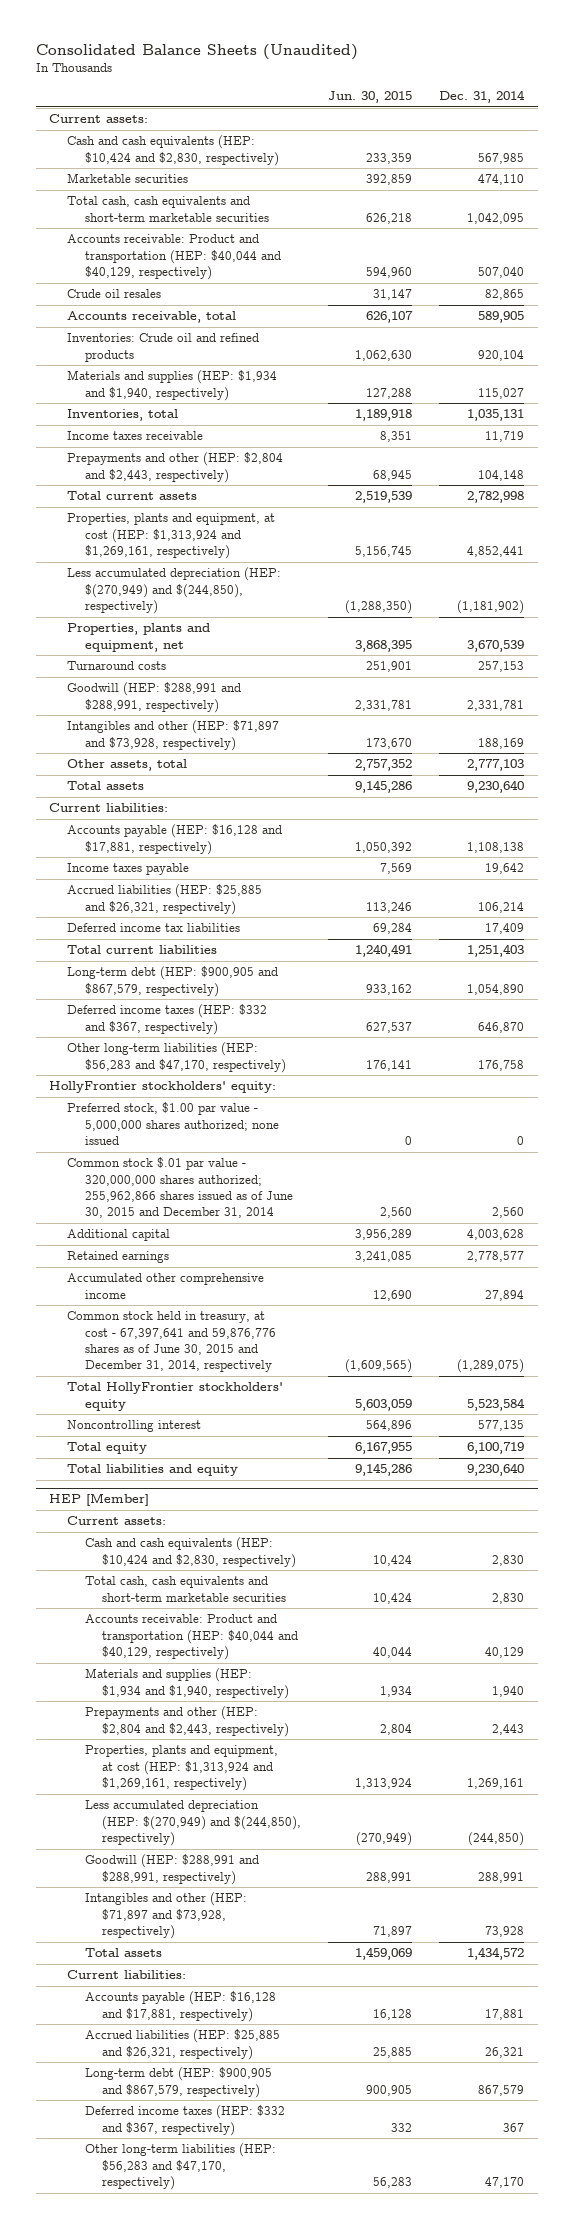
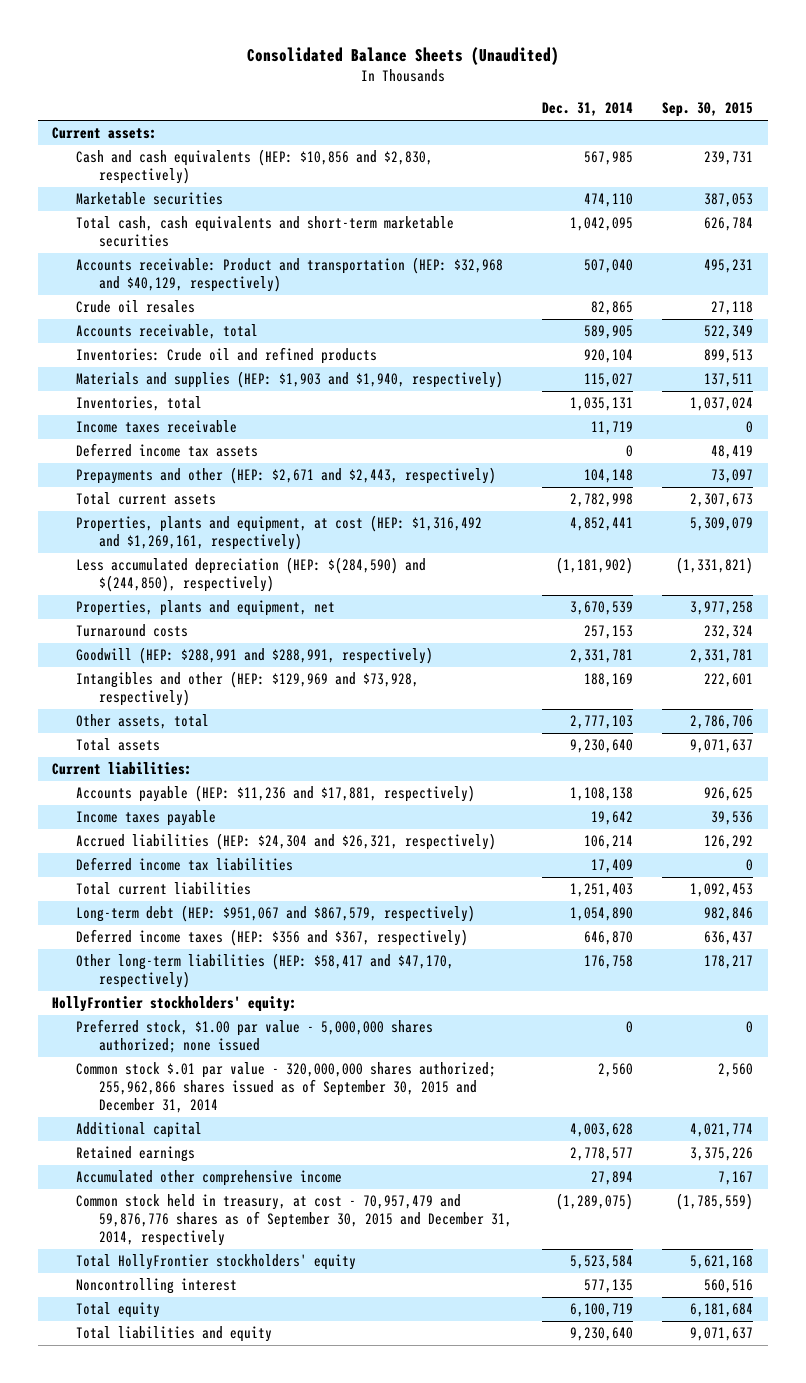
- | Jun. 30, 2015 | Dec. 31, 2014
+ | Dec. 31, 2014 | Sep. 30, 2015
- Cash and cash equivalents (HEP: $10,424 and $2,830, respectively) | 233,359 | 567,985
+ Cash and cash equivalents (HEP: $10,856 and $2,830, respectively) | 567,985 | 239,731
- Accounts receivable: Product and transportation (HEP: $40,044 and $40,129, respectively) | 594,960 | 507,040
+ Accounts receivable: Product and transportation (HEP: $32,968 and $40,129, respectively) | 507,040 | 495,231
- Materials and supplies (HEP: $1,934 and $1,940, respectively) | 127,288 | 115,027
+ Materials and supplies (HEP: $1,903 and $1,940, respectively) | 115,027 | 137,511
- Prepayments and other (HEP: $2,804 and $2,443, respectively) | 68,945 | 104,148
+ Deferred income tax assets | 0 | 48,419
+ Prepayments and other (HEP: $2,671 and $2,443, respectively) | 104,148 | 73,097
- Properties, plants and equipment, at cost (HEP: $1,313,924 and $1,269,161, respectively) | 5,156,745 | 4,852,441
- Less accumulated depreciation (HEP: $(270,949) and $(244,850), respectively) | (1,288,350) | (1,181,902)
+ Properties, plants and equipment, at cost (HEP: $1,316,492 and $1,269,161, respectively) | 4,852,441 | 5,309,079
+ Less accumulated depreciation (HEP: $(284,590) and $(244,850), respectively) | (1,181,902) | (1,331,821)
- Intangibles and other (HEP: $71,897 and $73,928, respectively) | 173,670 | 188,169
+ Intangibles and other (HEP: $129,969 and $73,928, respectively) | 188,169 | 222,601
- Accounts payable (HEP: $16,128 and $17,881, respectively) | 1,050,392 | 1,108,138
+ Accounts payable (HEP: $11,236 and $17,881, respectively) | 1,108,138 | 926,625
- Accrued liabilities (HEP: $25,885 and $26,321, respectively) | 113,246 | 106,214
+ Accrued liabilities (HEP: $24,304 and $26,321, respectively) | 106,214 | 126,292
- Long-term debt (HEP: $900,905 and $867,579, respectively) | 933,162 | 1,054,890
- Deferred income taxes (HEP: $332 and $367, respectively) | 627,537 | 646,870
- Other long-term liabilities (HEP: $56,283 and $47,170, respectively) | 176,141 | 176,758
+ Long-term debt (HEP: $951,067 and $867,579, respectively) | 1,054,890 | 982,846
+ Deferred income taxes (HEP: $356 and $367, respectively) | 646,870 | 636,437
+ Other long-term liabilities (HEP: $58,417 and $47,170, respectively) | 176,758 | 178,217
- Common stock $.01 par value - 320,000,000 shares authorized; 255,962,866 shares issued as of June 30, 2015 and December 31, 2014 | 2,560 | 2,560
+ Common stock $.01 par value - 320,000,000 shares authorized; 255,962,866 shares issued as of September 30, 2015 and December 31, 2014 | 2,560 | 2,560
- Common stock held in treasury, at cost - 67,397,641 and 59,876,776 shares as of June 30, 2015 and December 31, 2014, respectively | (1,609,565) | (1,289,075)
+ Common stock held in treasury, at cost - 70,957,479 and 59,876,776 shares as of September 30, 2015 and December 31, 2014, respectively | (1,289,075) | (1,785,559)
- HEP [Member]
- Current assets:
- Cash and cash equivalents (HEP: $10,424 and $2,830, respectively) | 10,424 | 2,830
- Total cash, cash equivalents and short-term marketable securities | 10,424 | 2,830
- Accounts receivable: Product and transportation (HEP: $40,044 and $40,129, respectively) | 40,044 | 40,129
- Materials and supplies (HEP: $1,934 and $1,940, respectively) | 1,934 | 1,940
- Prepayments and other (HEP: $2,804 and $2,443, respectively) | 2,804 | 2,443
- Properties, plants and equipment, at cost (HEP: $1,313,924 and $1,269,161, respectively) | 1,313,924 | 1,269,161
- Less accumulated depreciation (HEP: $(270,949) and $(244,850), respectively) | (270,949) | (244,850)
- Goodwill (HEP: $288,991 and $288,991, respectively) | 288,991 | 288,991
- Intangibles and other (HEP: $71,897 and $73,928, respectively) | 71,897 | 73,928
- Total assets | 1,459,069 | 1,434,572
- Current liabilities:
- Accounts payable (HEP: $16,128 and $17,881, respectively) | 16,128 | 17,881
- Accrued liabilities (HEP: $25,885 and $26,321, respectively) | 25,885 | 26,321
- Long-term debt (HEP: $900,905 and $867,579, respectively) | 900,905 | 867,579
- Deferred income taxes (HEP: $332 and $367, respectively) | 332 | 367
- Other long-term liabilities (HEP: $56,283 and $47,170, respectively) | 56,283 | 47,170

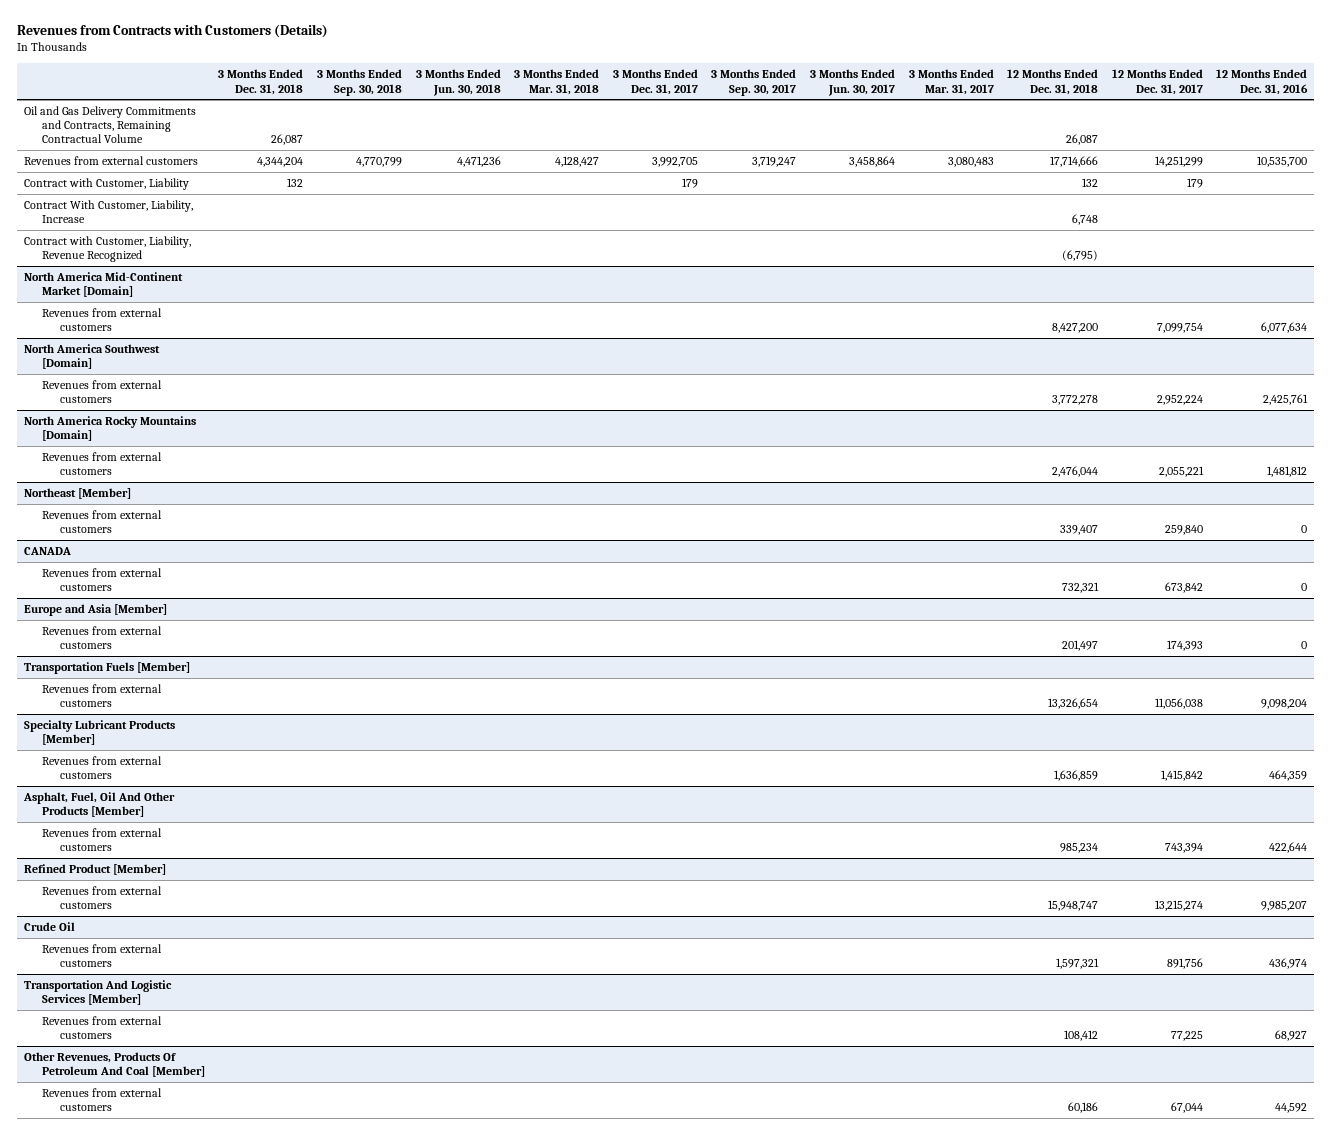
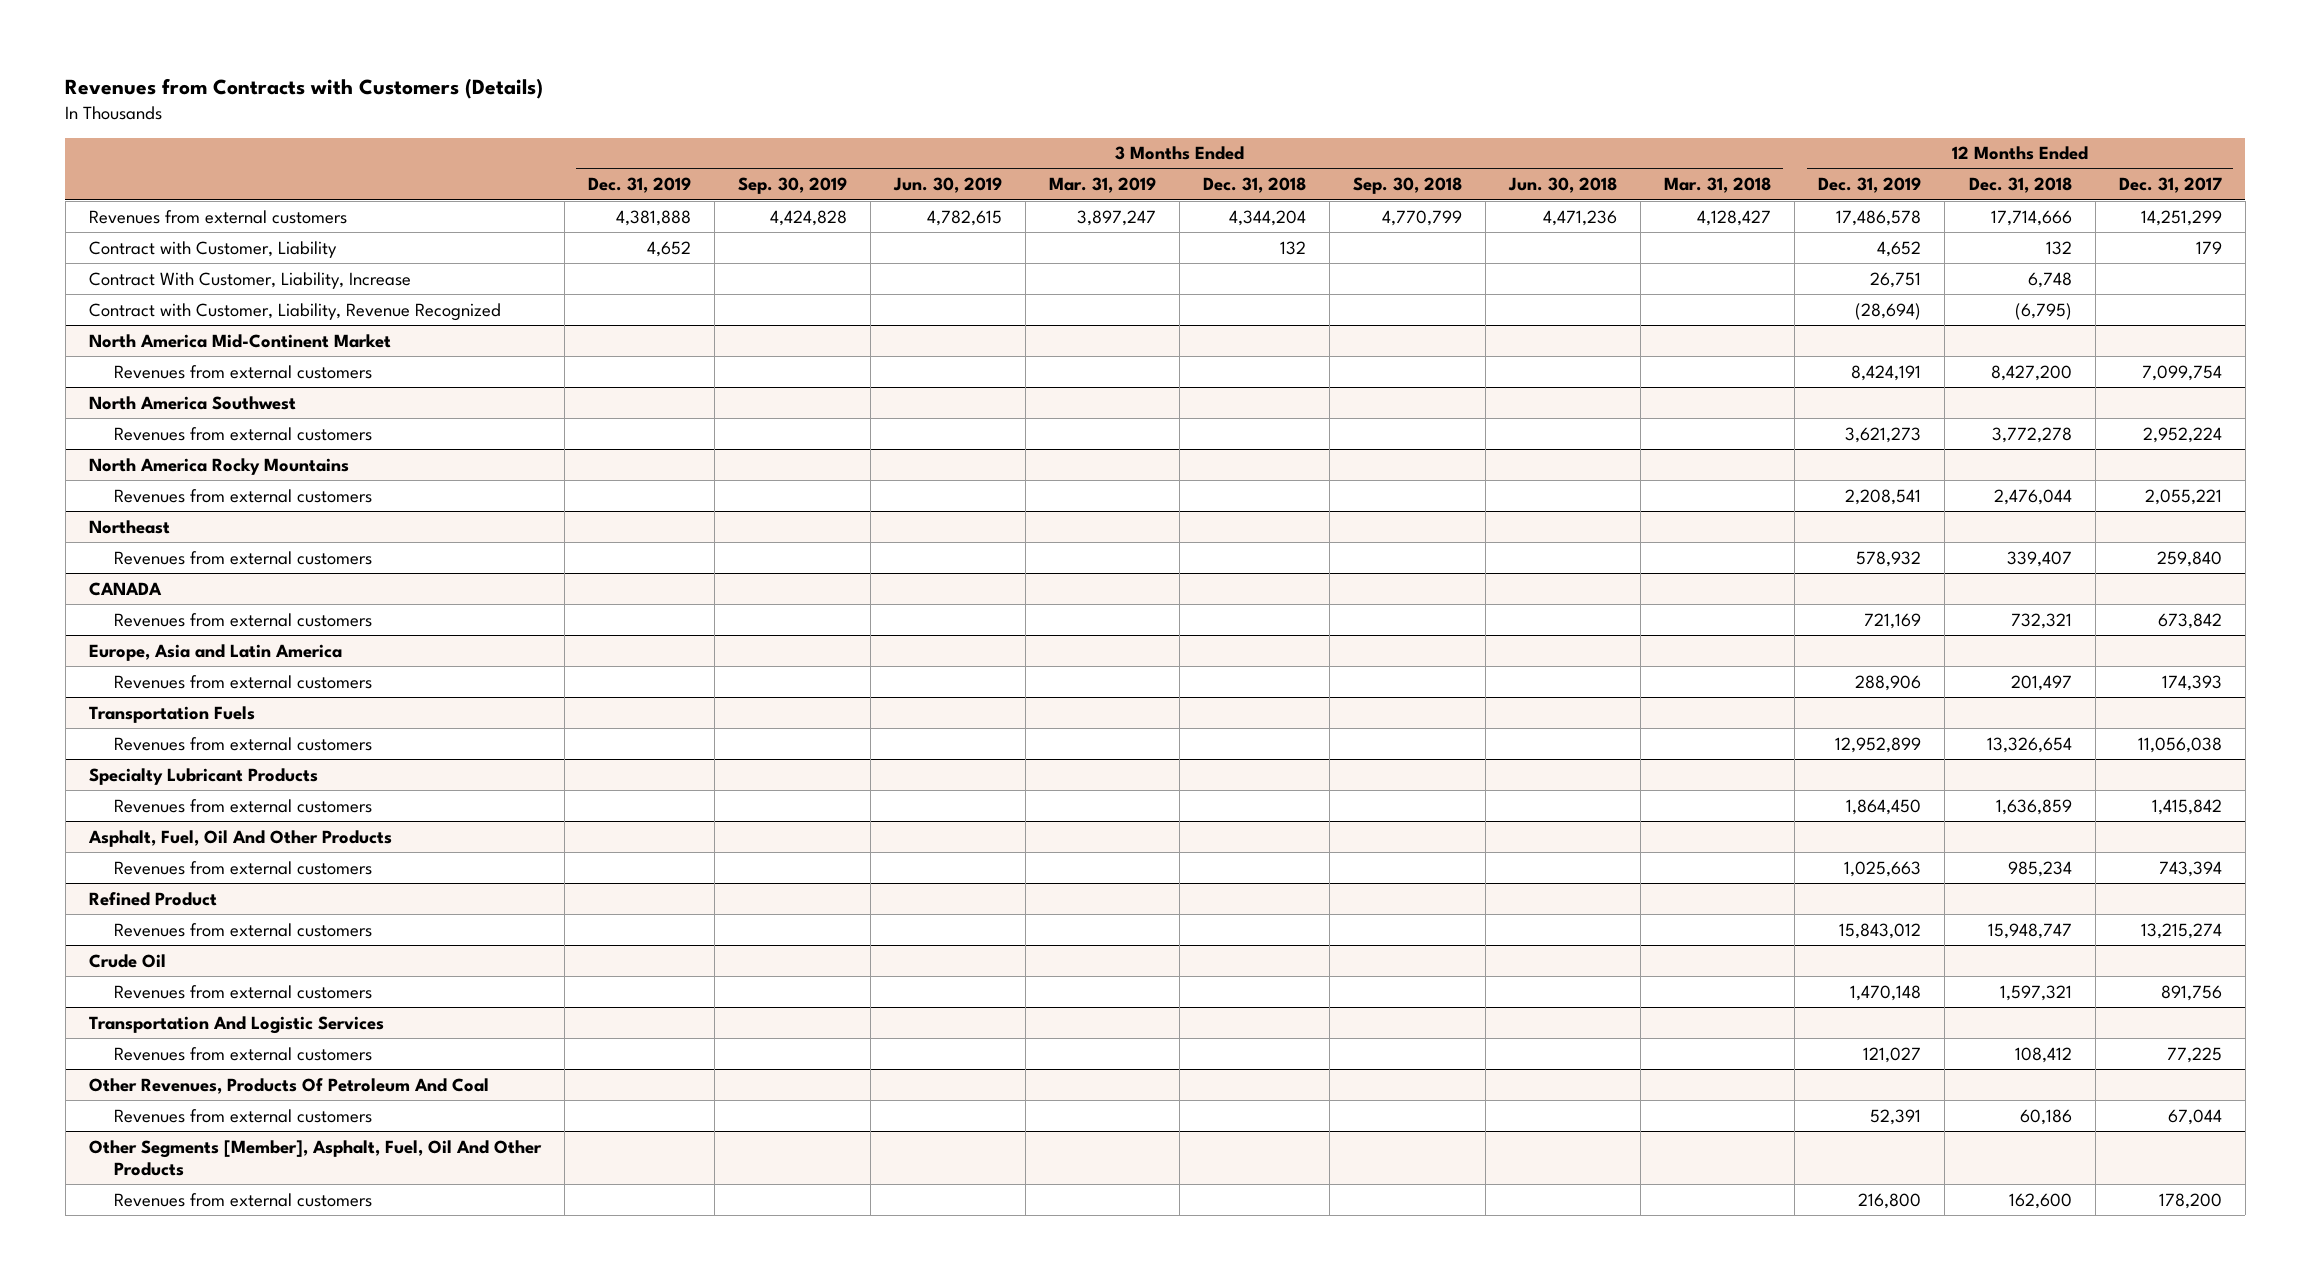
- | 3 Months Ended Dec. 31, 2018 | 3 Months Ended Sep. 30, 2018 | 3 Months Ended Jun. 30, 2018 | 3 Months Ended Mar. 31, 2018 | 3 Months Ended Dec. 31, 2017 | 3 Months Ended Sep. 30, 2017 | 3 Months Ended Jun. 30, 2017 | 3 Months Ended Mar. 31, 2017 | 12 Months Ended Dec. 31, 2018 | 12 Months Ended Dec. 31, 2017 | 12 Months Ended Dec. 31, 2016
+ | 3 Months Ended Dec. 31, 2019 | 3 Months Ended Sep. 30, 2019 | 3 Months Ended Jun. 30, 2019 | 3 Months Ended Mar. 31, 2019 | 3 Months Ended Dec. 31, 2018 | 3 Months Ended Sep. 30, 2018 | 3 Months Ended Jun. 30, 2018 | 3 Months Ended Mar. 31, 2018 | 12 Months Ended Dec. 31, 2019 | 12 Months Ended Dec. 31, 2018 | 12 Months Ended Dec. 31, 2017
- Oil and Gas Delivery Commitments and Contracts, Remaining Contractual Volume | 26,087 | | | | | | | | 26,087 | |
- North America Mid-Continent Market [Domain]
+ North America Mid-Continent Market
- North America Southwest [Domain]
+ North America Southwest
- North America Rocky Mountains [Domain]
+ North America Rocky Mountains
- Northeast [Member]
+ Northeast
- Europe and Asia [Member]
+ Europe, Asia and Latin America
- Transportation Fuels [Member]
+ Transportation Fuels
- Specialty Lubricant Products [Member]
+ Specialty Lubricant Products
- Asphalt, Fuel, Oil And Other Products [Member]
+ Asphalt, Fuel, Oil And Other Products
- Refined Product [Member]
+ Refined Product
- Transportation And Logistic Services [Member]
+ Transportation And Logistic Services
- Other Revenues, Products Of Petroleum And Coal [Member]
+ Other Revenues, Products Of Petroleum And Coal
+ Other Segments [Member], Asphalt, Fuel, Oil And Other Products
+ Revenues from external customers | | | | | | | | | 216,800 | 162,600 | 178,200

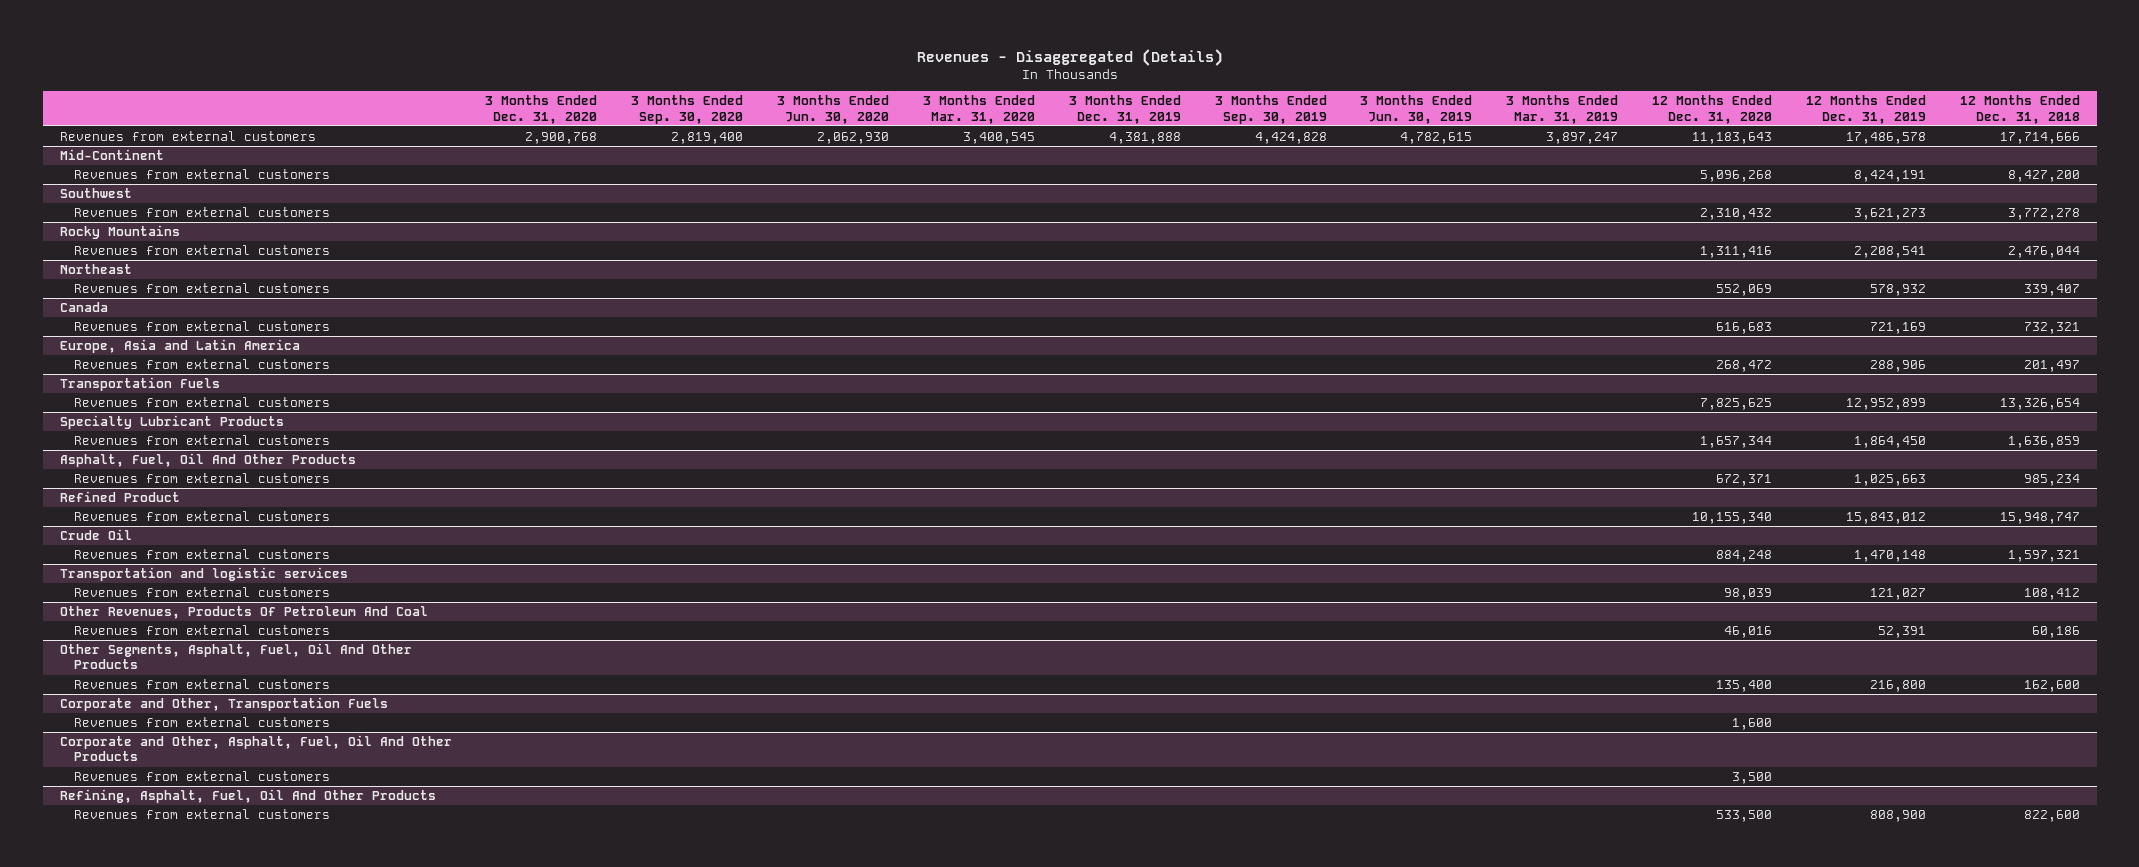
- Revenues from Contracts with Customers (Details)
+ Revenues - Disaggregated (Details)
- | 3 Months Ended Dec. 31, 2019 | 3 Months Ended Sep. 30, 2019 | 3 Months Ended Jun. 30, 2019 | 3 Months Ended Mar. 31, 2019 | 3 Months Ended Dec. 31, 2018 | 3 Months Ended Sep. 30, 2018 | 3 Months Ended Jun. 30, 2018 | 3 Months Ended Mar. 31, 2018 | 12 Months Ended Dec. 31, 2019 | 12 Months Ended Dec. 31, 2018 | 12 Months Ended Dec. 31, 2017
+ | 3 Months Ended Dec. 31, 2020 | 3 Months Ended Sep. 30, 2020 | 3 Months Ended Jun. 30, 2020 | 3 Months Ended Mar. 31, 2020 | 3 Months Ended Dec. 31, 2019 | 3 Months Ended Sep. 30, 2019 | 3 Months Ended Jun. 30, 2019 | 3 Months Ended Mar. 31, 2019 | 12 Months Ended Dec. 31, 2020 | 12 Months Ended Dec. 31, 2019 | 12 Months Ended Dec. 31, 2018
- Contract with Customer, Liability | 4,652 | | | | 132 | | | | 4,652 | 132 | 179
- Contract With Customer, Liability, Increase | | | | | | | | | 26,751 | 6,748 |
- Contract with Customer, Liability, Revenue Recognized | | | | | | | | | (28,694) | (6,795) |
- North America Mid-Continent Market
+ Mid-Continent
- North America Southwest
+ Southwest
- North America Rocky Mountains
+ Rocky Mountains
- CANADA
+ Canada
- Transportation And Logistic Services
+ Transportation and logistic services
- Other Segments [Member], Asphalt, Fuel, Oil And Other Products
+ Other Segments, Asphalt, Fuel, Oil And Other Products
+ Corporate and Other, Transportation Fuels
+ Revenues from external customers | | | | | | | | | 1,600 | |
+ Corporate and Other, Asphalt, Fuel, Oil And Other Products
+ Revenues from external customers | | | | | | | | | 3,500 | |
+ Refining, Asphalt, Fuel, Oil And Other Products
+ Revenues from external customers | | | | | | | | | 533,500 | 808,900 | 822,600

